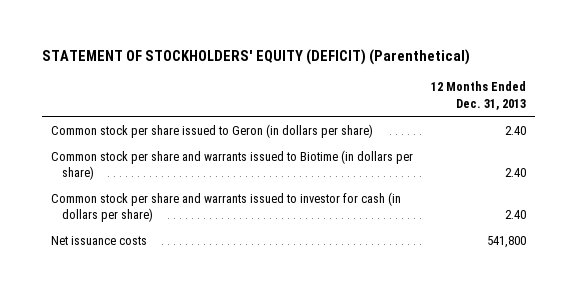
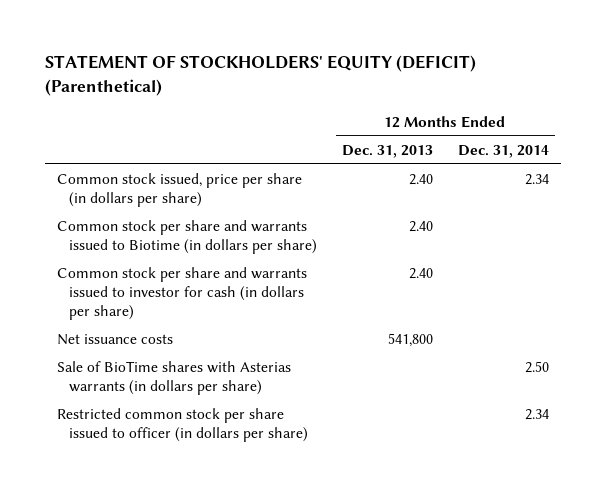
- | 12 Months Ended Dec. 31, 2013
+ | 12 Months Ended Dec. 31, 2013 | 12 Months Ended Dec. 31, 2014
- Common stock per share issued to Geron (in dollars per share) | 2.40
+ Common stock issued, price per share (in dollars per share) | 2.40 | 2.34
+ Sale of BioTime shares with Asterias warrants (in dollars per share) | | 2.50
+ Restricted common stock per share issued to officer (in dollars per share) | | 2.34

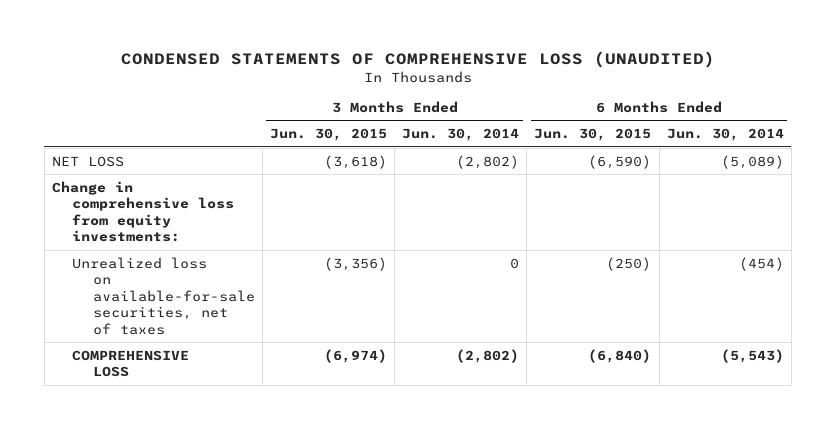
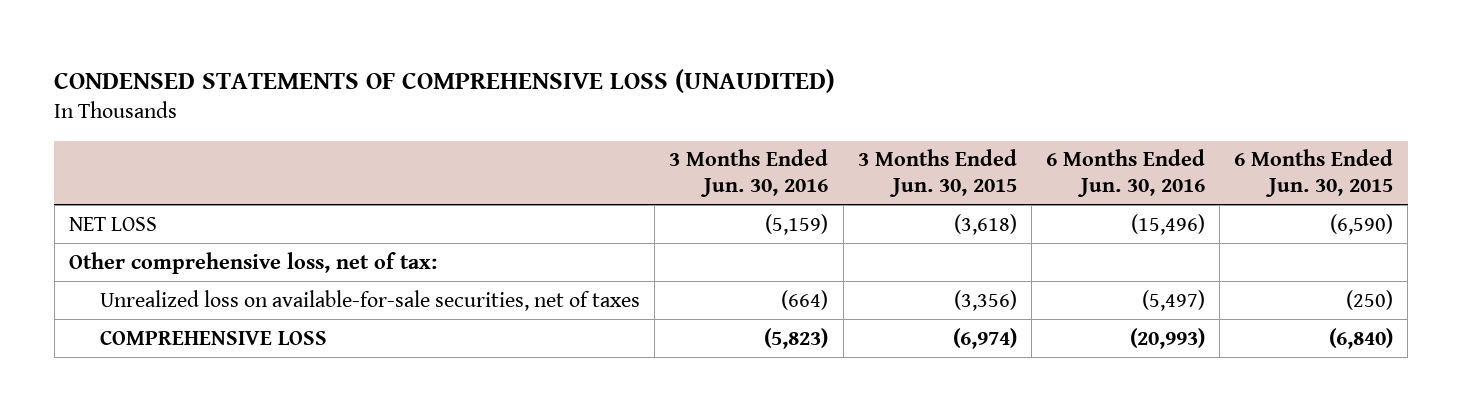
- | 3 Months Ended Jun. 30, 2015 | 3 Months Ended Jun. 30, 2014 | 6 Months Ended Jun. 30, 2015 | 6 Months Ended Jun. 30, 2014
+ | 3 Months Ended Jun. 30, 2016 | 3 Months Ended Jun. 30, 2015 | 6 Months Ended Jun. 30, 2016 | 6 Months Ended Jun. 30, 2015
- Change in comprehensive loss from equity investments:
+ Other comprehensive loss, net of tax:

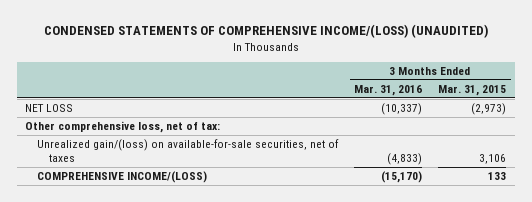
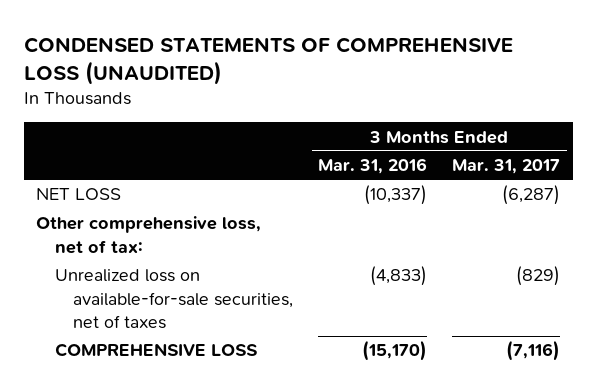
- CONDENSED STATEMENTS OF COMPREHENSIVE INCOME/(LOSS) (UNAUDITED)
+ CONDENSED STATEMENTS OF COMPREHENSIVE LOSS (UNAUDITED)
- | 3 Months Ended Mar. 31, 2016 | 3 Months Ended Mar. 31, 2015
+ | 3 Months Ended Mar. 31, 2016 | 3 Months Ended Mar. 31, 2017
- Unrealized gain/(loss) on available-for-sale securities, net of taxes | (4,833) | 3,106
- COMPREHENSIVE INCOME/(LOSS) | (15,170) | 133
+ Unrealized loss on available-for-sale securities, net of taxes | (4,833) | (829)
+ COMPREHENSIVE LOSS | (15,170) | (7,116)

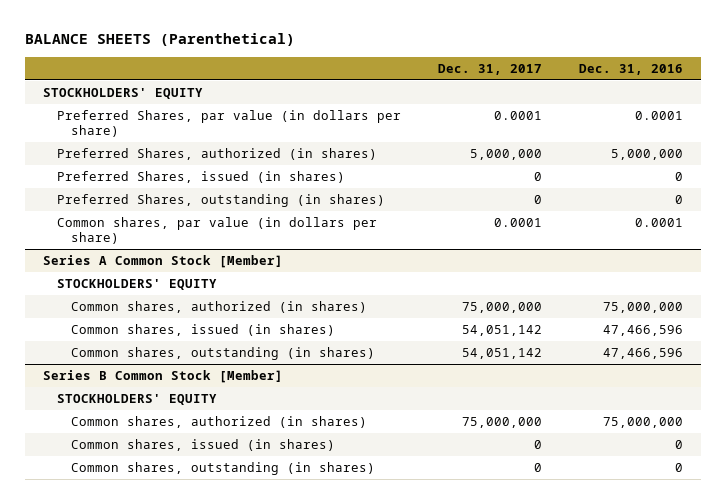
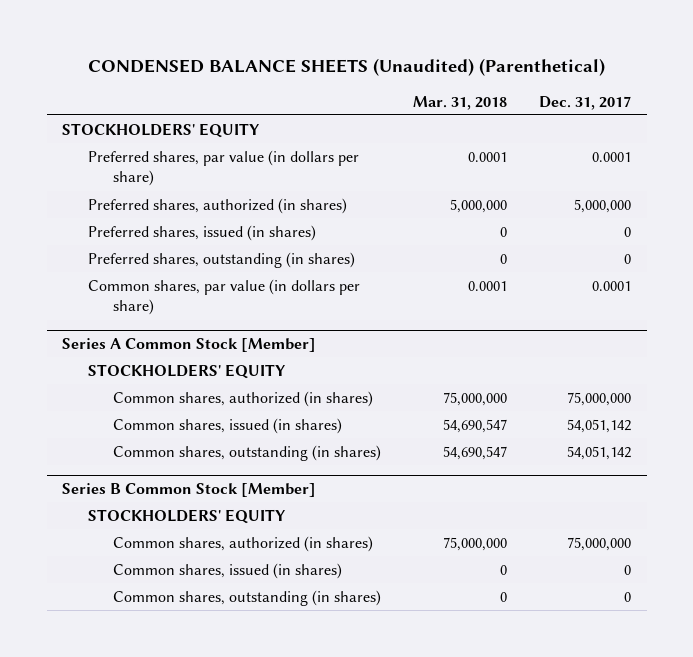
- BALANCE SHEETS (Parenthetical)
+ CONDENSED BALANCE SHEETS (Unaudited) (Parenthetical)
- | Dec. 31, 2017 | Dec. 31, 2016
+ | Mar. 31, 2018 | Dec. 31, 2017
- Preferred Shares, par value (in dollars per share) | 0.0001 | 0.0001
- Preferred Shares, authorized (in shares) | 5,000,000 | 5,000,000
- Preferred Shares, issued (in shares) | 0 | 0
- Preferred Shares, outstanding (in shares) | 0 | 0
+ Preferred shares, par value (in dollars per share) | 0.0001 | 0.0001
+ Preferred shares, authorized (in shares) | 5,000,000 | 5,000,000
+ Preferred shares, issued (in shares) | 0 | 0
+ Preferred shares, outstanding (in shares) | 0 | 0

